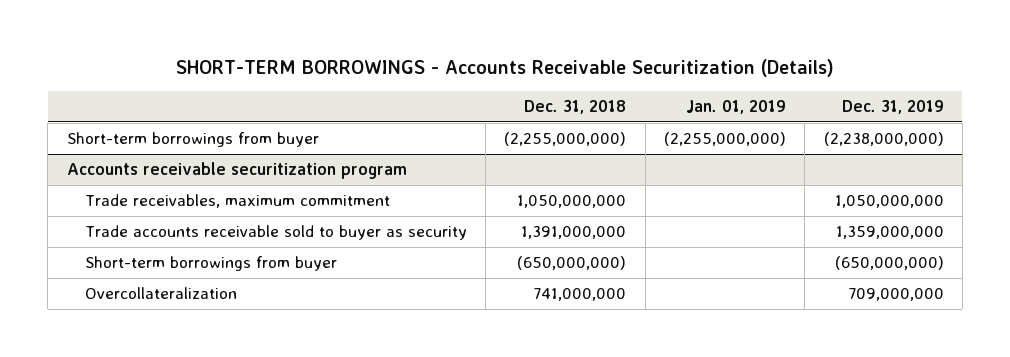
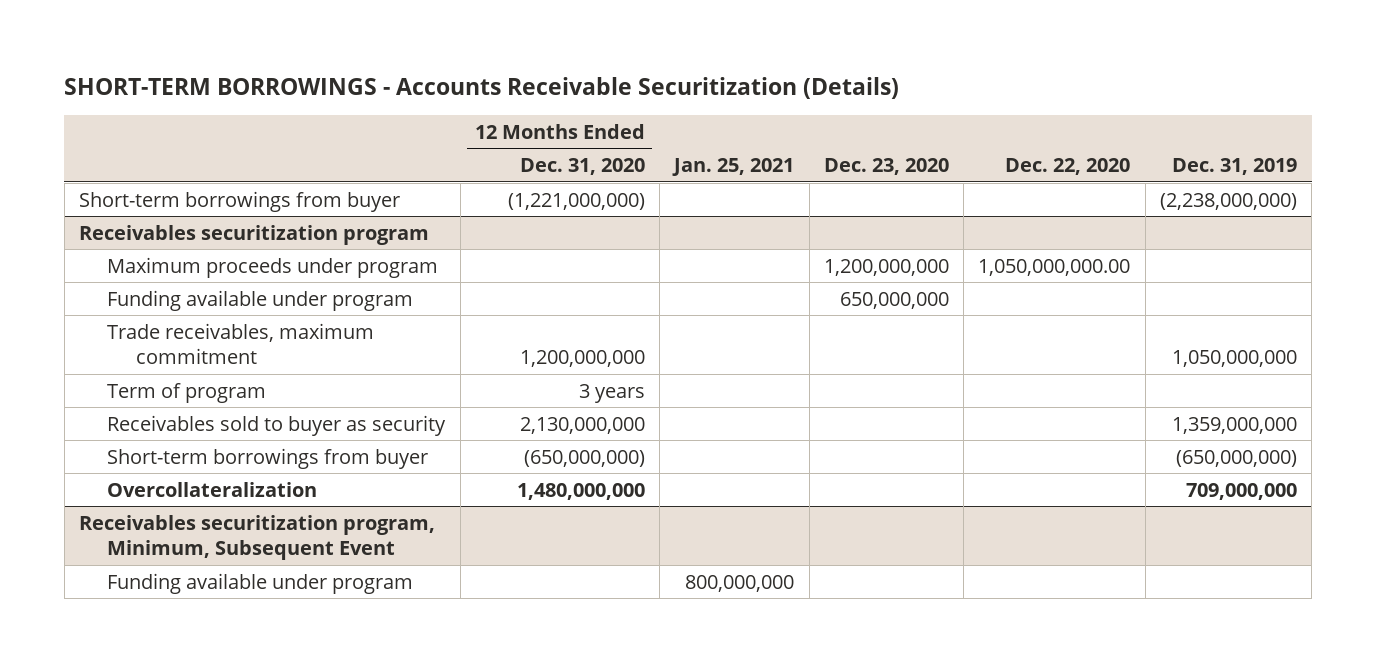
- | Dec. 31, 2018 | Jan. 01, 2019 | Dec. 31, 2019
+ | 12 Months Ended Dec. 31, 2020 | Jan. 25, 2021 | Dec. 23, 2020 | Dec. 22, 2020 | Dec. 31, 2019
- Accounts receivable securitization program
+ Receivables securitization program
+ Maximum proceeds under program | | | 1,200,000,000 | 1,050,000,000.00 |
+ Funding available under program | | | 650,000,000 | |
- Trade accounts receivable sold to buyer as security | 1,391,000,000 | | 1,359,000,000
+ Term of program | 3 years | | | |
+ Receivables sold to buyer as security | 2,130,000,000 | | | | 1,359,000,000
+ Receivables securitization program, Minimum, Subsequent Event
+ Funding available under program | | 800,000,000 | | |

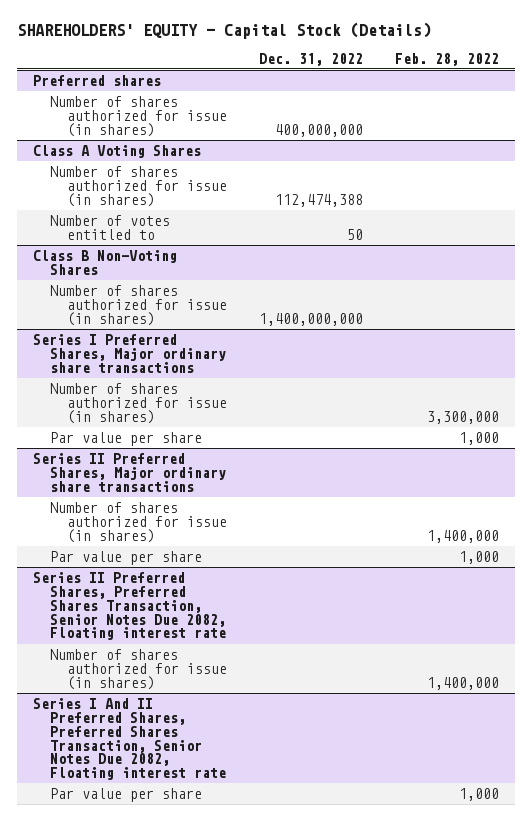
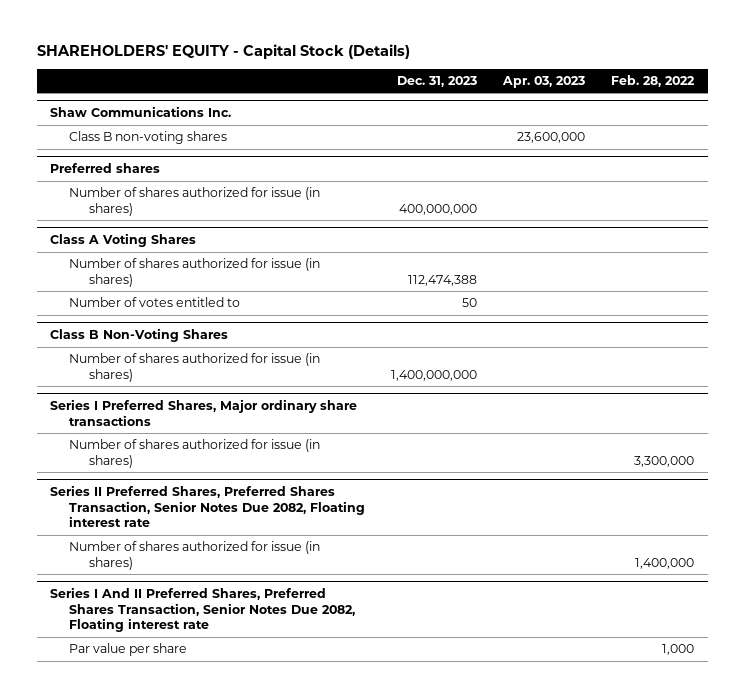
- | Dec. 31, 2022 | Feb. 28, 2022
+ | Dec. 31, 2023 | Apr. 03, 2023 | Feb. 28, 2022
+ Shaw Communications Inc.
+ Class B non-voting shares | | 23,600,000 |
@ Series I Preferred Shares, Major ordinary share transactions
- Par value per share | | 1,000
- Series II Preferred Shares, Major ordinary share transactions
- Number of shares authorized for issue (in shares) | | 1,400,000
- Par value per share | | 1,000

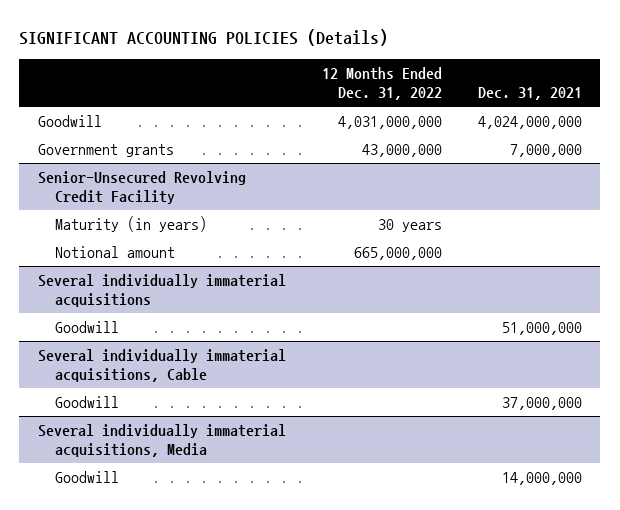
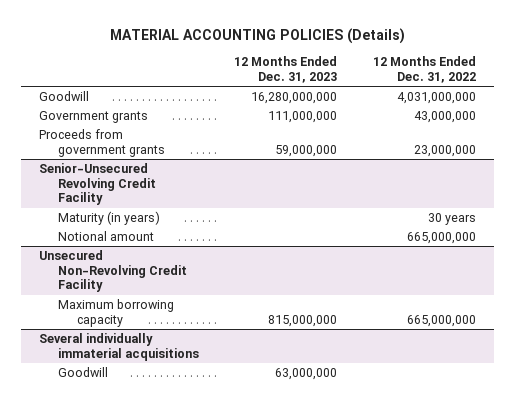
- SIGNIFICANT ACCOUNTING POLICIES (Details)
+ MATERIAL ACCOUNTING POLICIES (Details)
- | 12 Months Ended Dec. 31, 2022 | Dec. 31, 2021
+ | 12 Months Ended Dec. 31, 2023 | 12 Months Ended Dec. 31, 2022
+ Proceeds from government grants | 59,000,000 | 23,000,000
+ Unsecured Non-Revolving Credit Facility
+ Maximum borrowing capacity | 815,000,000 | 665,000,000
- Several individually immaterial acquisitions, Cable
- Goodwill | | 37,000,000
- Several individually immaterial acquisitions, Media
- Goodwill | | 14,000,000

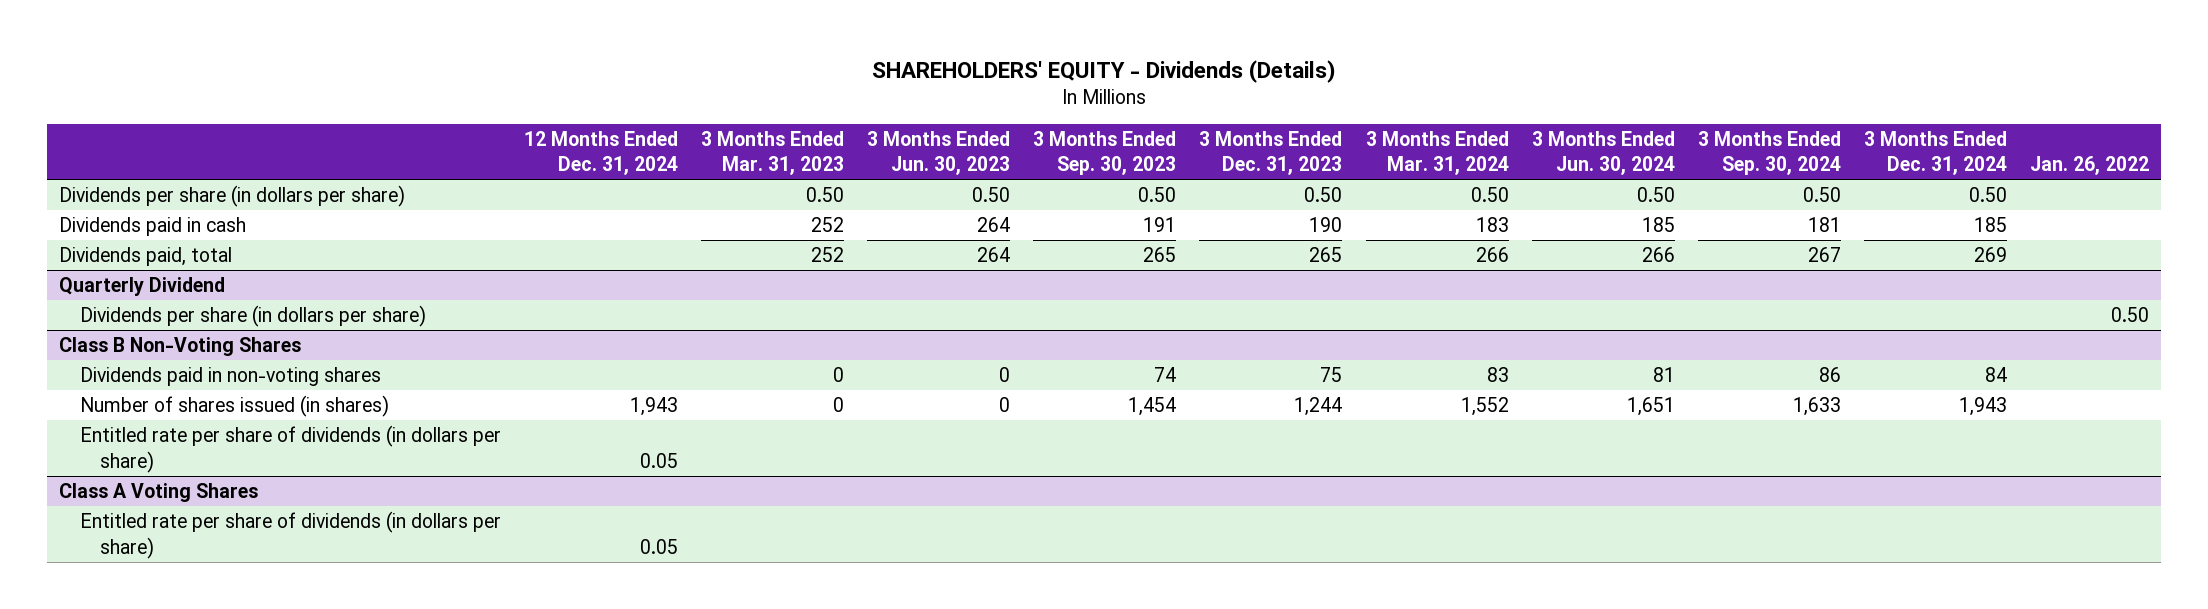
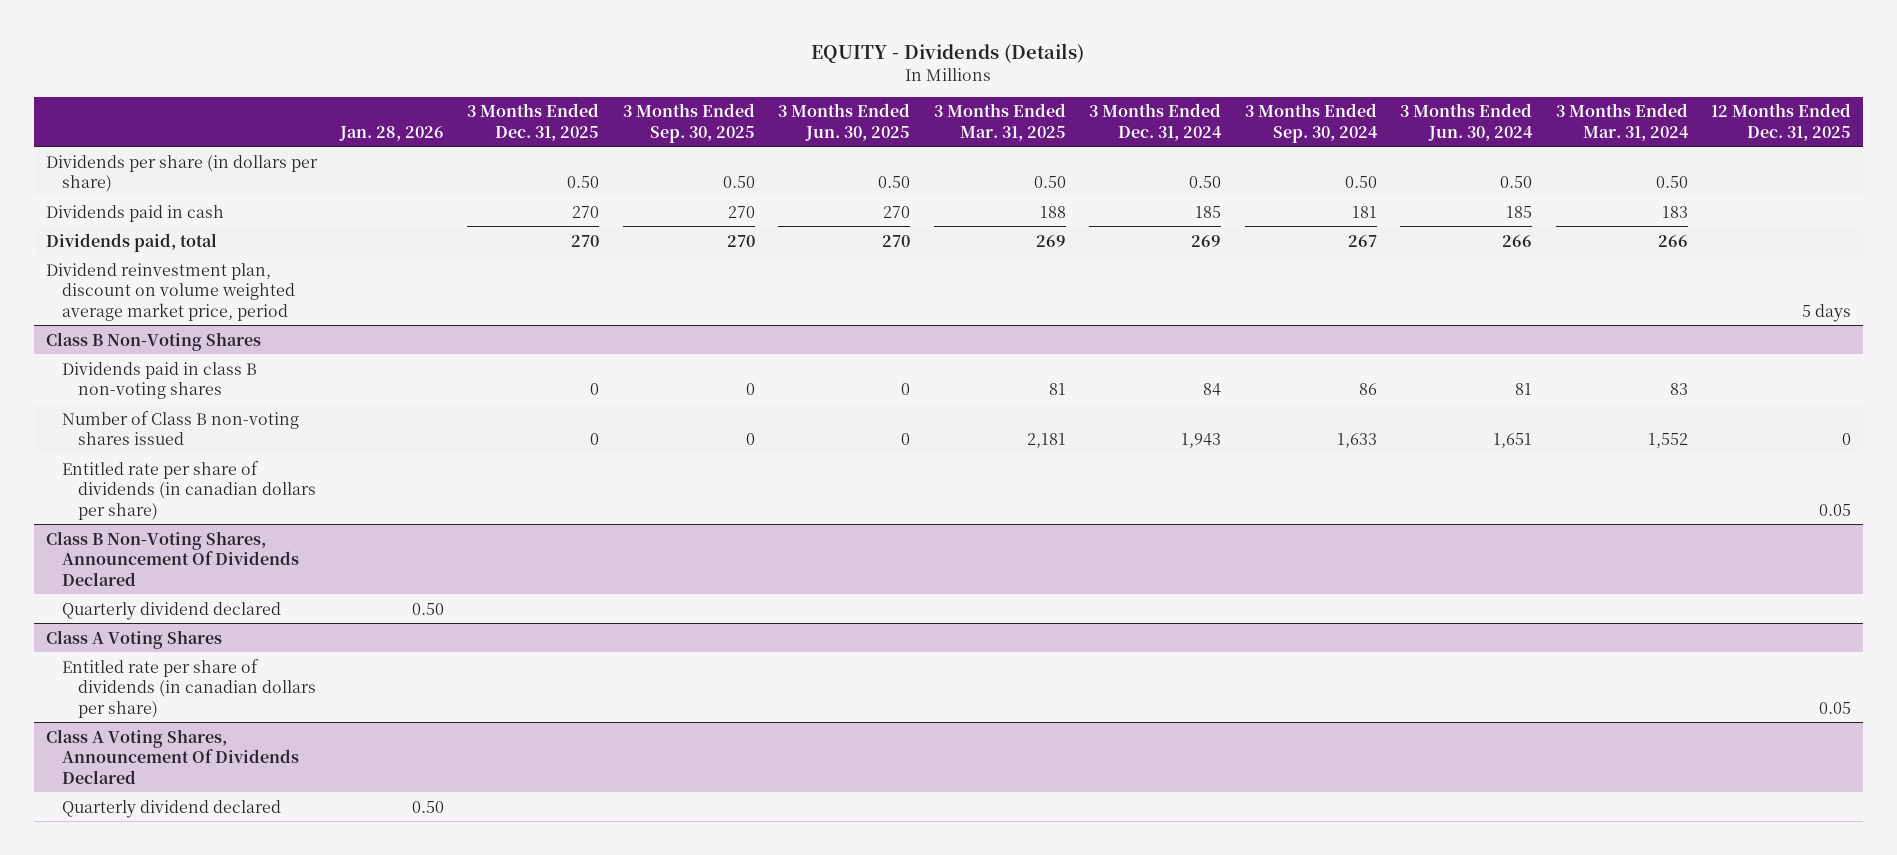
- SHAREHOLDERS' EQUITY - Dividends (Details)
+ EQUITY - Dividends (Details)
- | 12 Months Ended Dec. 31, 2024 | 3 Months Ended Mar. 31, 2023 | 3 Months Ended Jun. 30, 2023 | 3 Months Ended Sep. 30, 2023 | 3 Months Ended Dec. 31, 2023 | 3 Months Ended Mar. 31, 2024 | 3 Months Ended Jun. 30, 2024 | 3 Months Ended Sep. 30, 2024 | 3 Months Ended Dec. 31, 2024 | Jan. 26, 2022
+ | Jan. 28, 2026 | 3 Months Ended Dec. 31, 2025 | 3 Months Ended Sep. 30, 2025 | 3 Months Ended Jun. 30, 2025 | 3 Months Ended Mar. 31, 2025 | 3 Months Ended Dec. 31, 2024 | 3 Months Ended Sep. 30, 2024 | 3 Months Ended Jun. 30, 2024 | 3 Months Ended Mar. 31, 2024 | 12 Months Ended Dec. 31, 2025
- Quarterly Dividend
- Dividends per share (in dollars per share) | | | | | | | | | | 0.50
+ Dividend reinvestment plan, discount on volume weighted average market price, period | | | | | | | | | | 5 days
@ Class B Non-Voting Shares
- Dividends paid in non-voting shares | | 0 | 0 | 74 | 75 | 83 | 81 | 86 | 84 |
- Number of shares issued (in shares) | 1,943 | 0 | 0 | 1,454 | 1,244 | 1,552 | 1,651 | 1,633 | 1,943 |
- Entitled rate per share of dividends (in dollars per share) | 0.05 | | | | | | | | |
+ Dividends paid in class B non-voting shares | | 0 | 0 | 0 | 81 | 84 | 86 | 81 | 83 |
+ Number of Class B non-voting shares issued | | 0 | 0 | 0 | 2,181 | 1,943 | 1,633 | 1,651 | 1,552 | 0
+ Entitled rate per share of dividends (in canadian dollars per share) | | | | | | | | | | 0.05
+ Class B Non-Voting Shares, Announcement Of Dividends Declared
+ Quarterly dividend declared | 0.50 | | | | | | | | |
@ Class A Voting Shares
- Entitled rate per share of dividends (in dollars per share) | 0.05 | | | | | | | | |
+ Entitled rate per share of dividends (in canadian dollars per share) | | | | | | | | | | 0.05
+ Class A Voting Shares, Announcement Of Dividends Declared
+ Quarterly dividend declared | 0.50 | | | | | | | | |

